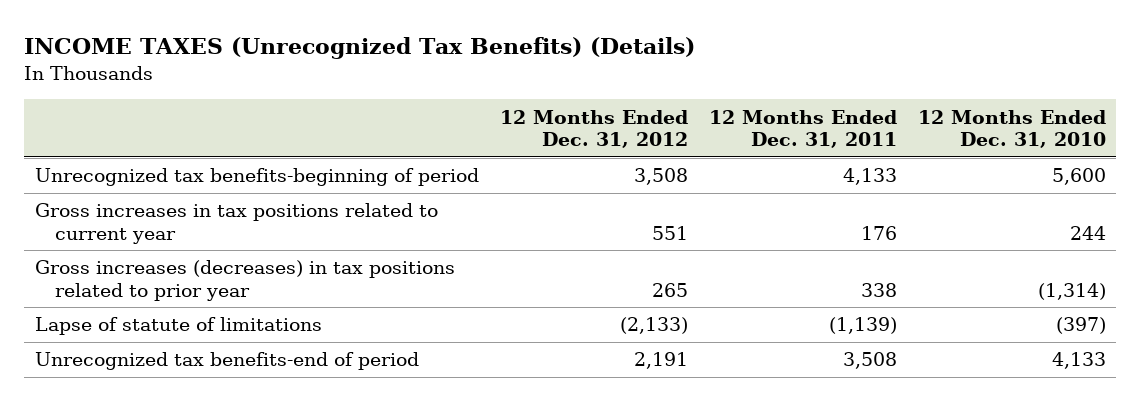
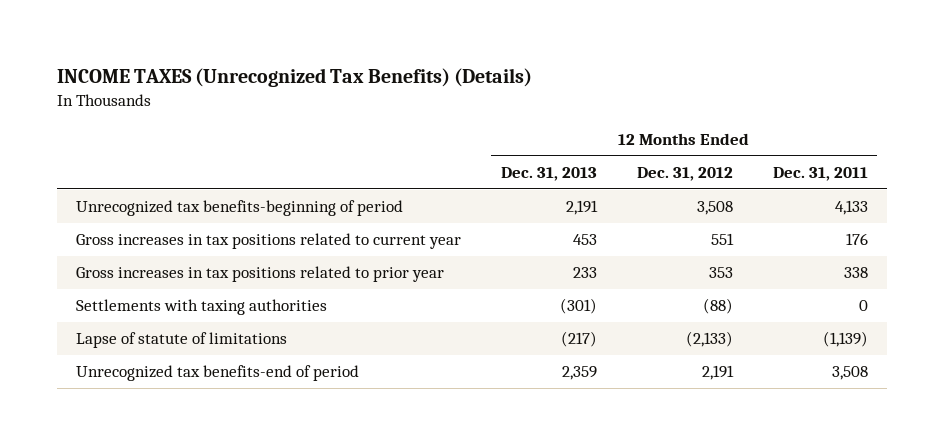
- | 12 Months Ended Dec. 31, 2012 | 12 Months Ended Dec. 31, 2011 | 12 Months Ended Dec. 31, 2010
+ | 12 Months Ended Dec. 31, 2013 | 12 Months Ended Dec. 31, 2012 | 12 Months Ended Dec. 31, 2011
- Gross increases (decreases) in tax positions related to prior year | 265 | 338 | (1,314)
+ Gross increases in tax positions related to prior year | 233 | 353 | 338
+ Settlements with taxing authorities | (301) | (88) | 0

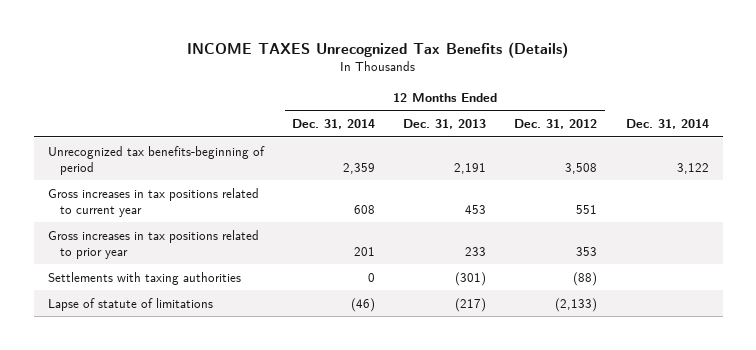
- INCOME TAXES (Unrecognized Tax Benefits) (Details)
+ INCOME TAXES Unrecognized Tax Benefits (Details)
- | 12 Months Ended Dec. 31, 2013 | 12 Months Ended Dec. 31, 2012 | 12 Months Ended Dec. 31, 2011
+ | 12 Months Ended Dec. 31, 2014 | 12 Months Ended Dec. 31, 2013 | 12 Months Ended Dec. 31, 2012 | Dec. 31, 2014
- Unrecognized tax benefits-end of period | 2,359 | 2,191 | 3,508

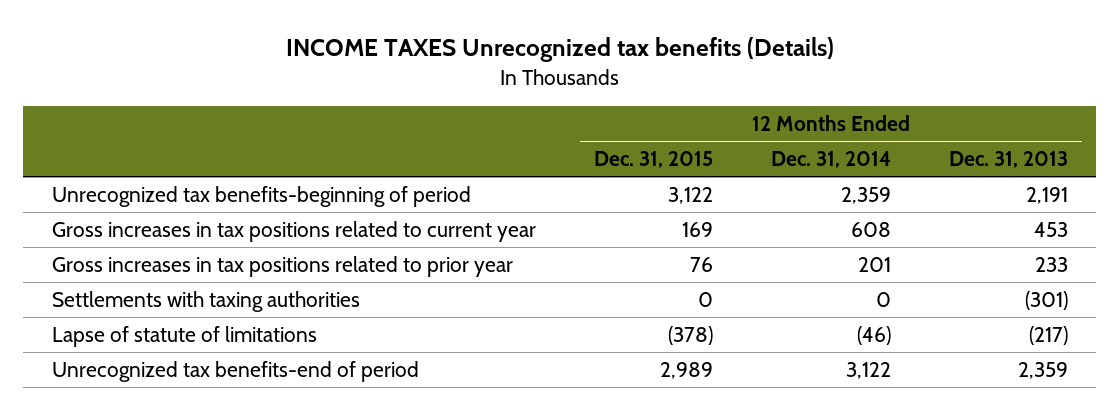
- INCOME TAXES Unrecognized Tax Benefits (Details)
+ INCOME TAXES Unrecognized tax benefits (Details)
- | 12 Months Ended Dec. 31, 2014 | 12 Months Ended Dec. 31, 2013 | 12 Months Ended Dec. 31, 2012 | Dec. 31, 2014
+ | 12 Months Ended Dec. 31, 2015 | 12 Months Ended Dec. 31, 2014 | 12 Months Ended Dec. 31, 2013
+ Unrecognized tax benefits-end of period | 2,989 | 3,122 | 2,359

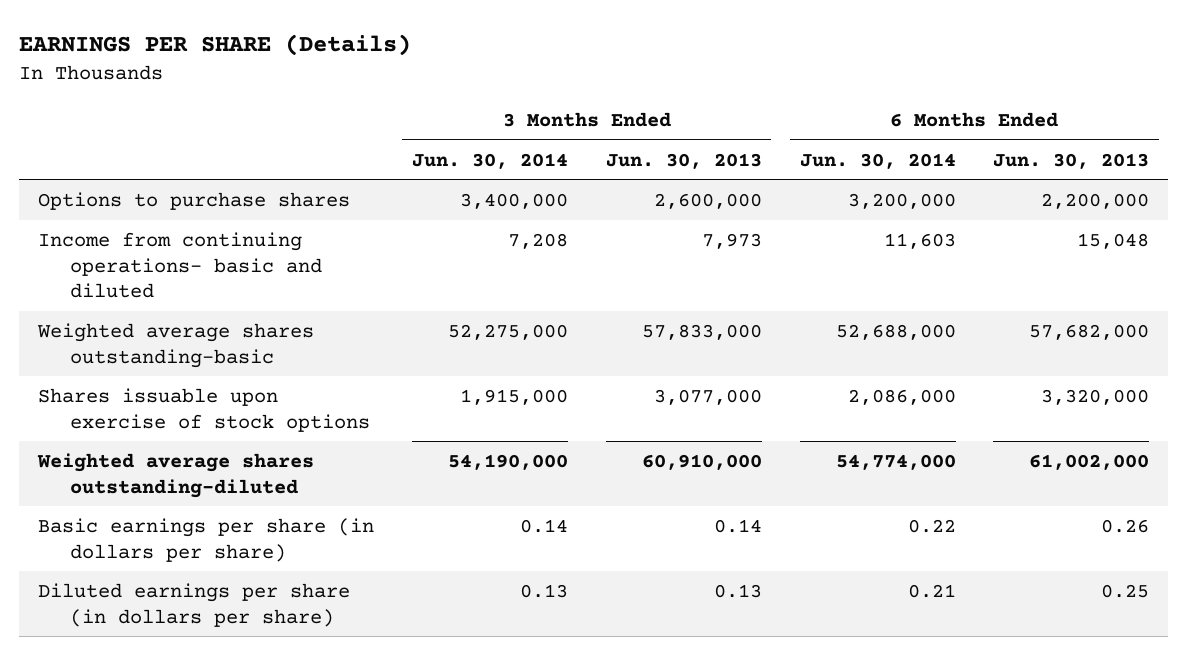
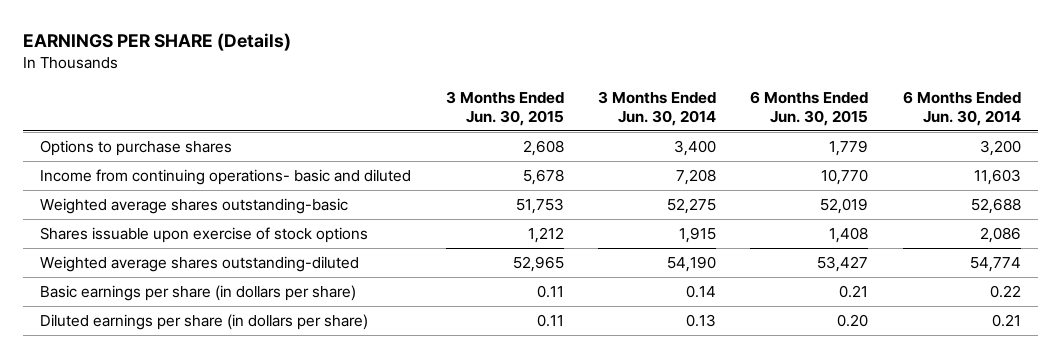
- | 3 Months Ended Jun. 30, 2014 | 3 Months Ended Jun. 30, 2013 | 6 Months Ended Jun. 30, 2014 | 6 Months Ended Jun. 30, 2013
+ | 3 Months Ended Jun. 30, 2015 | 3 Months Ended Jun. 30, 2014 | 6 Months Ended Jun. 30, 2015 | 6 Months Ended Jun. 30, 2014
- Options to purchase shares | 3,400,000 | 2,600,000 | 3,200,000 | 2,200,000
+ Options to purchase shares | 2,608 | 3,400 | 1,779 | 3,200
- Weighted average shares outstanding-basic | 52,275,000 | 57,833,000 | 52,688,000 | 57,682,000
- Shares issuable upon exercise of stock options | 1,915,000 | 3,077,000 | 2,086,000 | 3,320,000
- Weighted average shares outstanding-diluted | 54,190,000 | 60,910,000 | 54,774,000 | 61,002,000
+ Weighted average shares outstanding-basic | 51,753 | 52,275 | 52,019 | 52,688
+ Shares issuable upon exercise of stock options | 1,212 | 1,915 | 1,408 | 2,086
+ Weighted average shares outstanding-diluted | 52,965 | 54,190 | 53,427 | 54,774

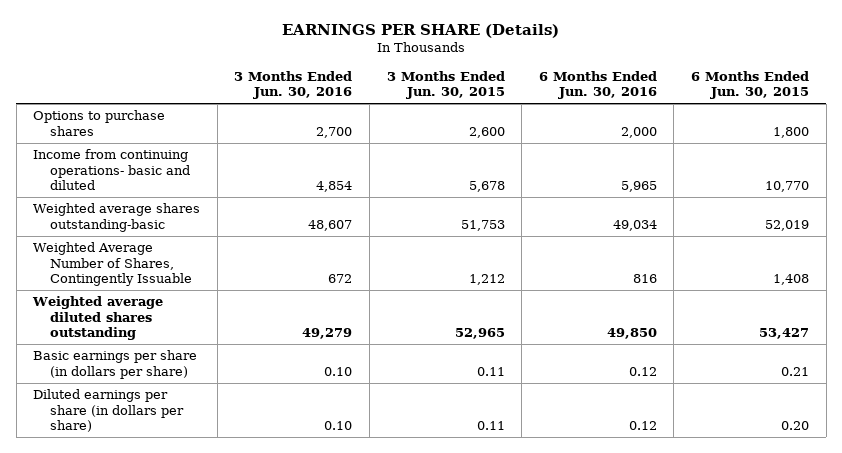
- | 3 Months Ended Jun. 30, 2015 | 3 Months Ended Jun. 30, 2014 | 6 Months Ended Jun. 30, 2015 | 6 Months Ended Jun. 30, 2014
+ | 3 Months Ended Jun. 30, 2016 | 3 Months Ended Jun. 30, 2015 | 6 Months Ended Jun. 30, 2016 | 6 Months Ended Jun. 30, 2015
- Options to purchase shares | 2,608 | 3,400 | 1,779 | 3,200
+ Options to purchase shares | 2,700 | 2,600 | 2,000 | 1,800
- Shares issuable upon exercise of stock options | 1,212 | 1,915 | 1,408 | 2,086
- Weighted average shares outstanding-diluted | 52,965 | 54,190 | 53,427 | 54,774
+ Weighted Average Number of Shares, Contingently Issuable | 672 | 1,212 | 816 | 1,408
+ Weighted average diluted shares outstanding | 49,279 | 52,965 | 49,850 | 53,427

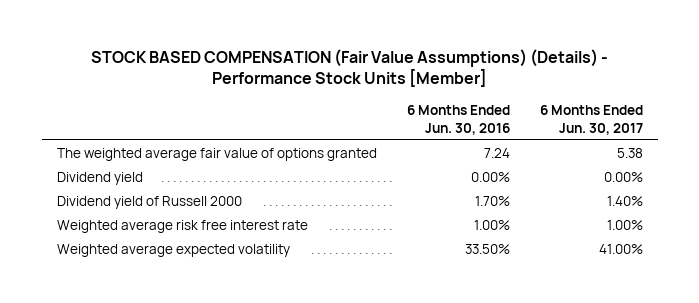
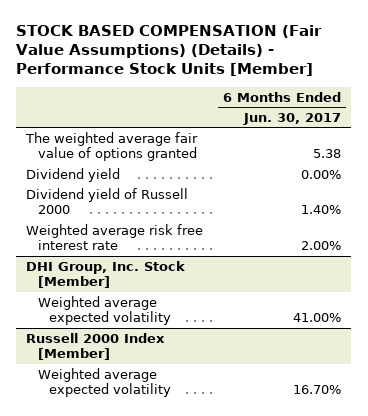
- | 6 Months Ended Jun. 30, 2016 | 6 Months Ended Jun. 30, 2017
+ | 6 Months Ended Jun. 30, 2017
- Weighted average risk free interest rate | 1.00% | 1.00%
+ Weighted average risk free interest rate | 2.00%
+ DHI Group, Inc. Stock [Member]
+ Russell 2000 Index [Member]
+ Weighted average expected volatility | 16.70%

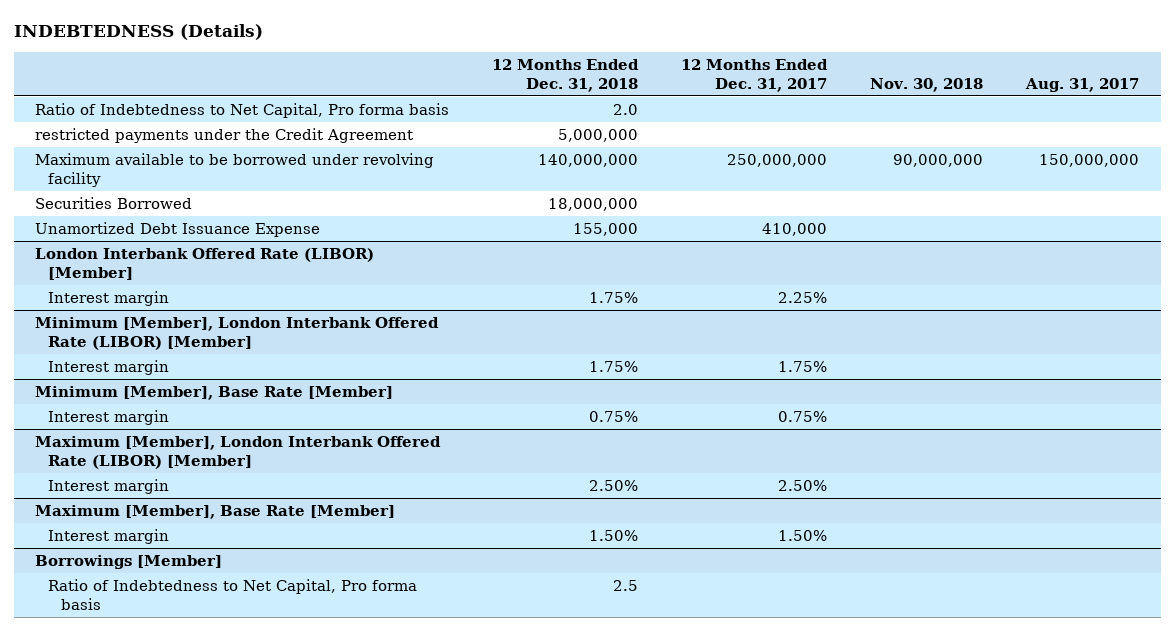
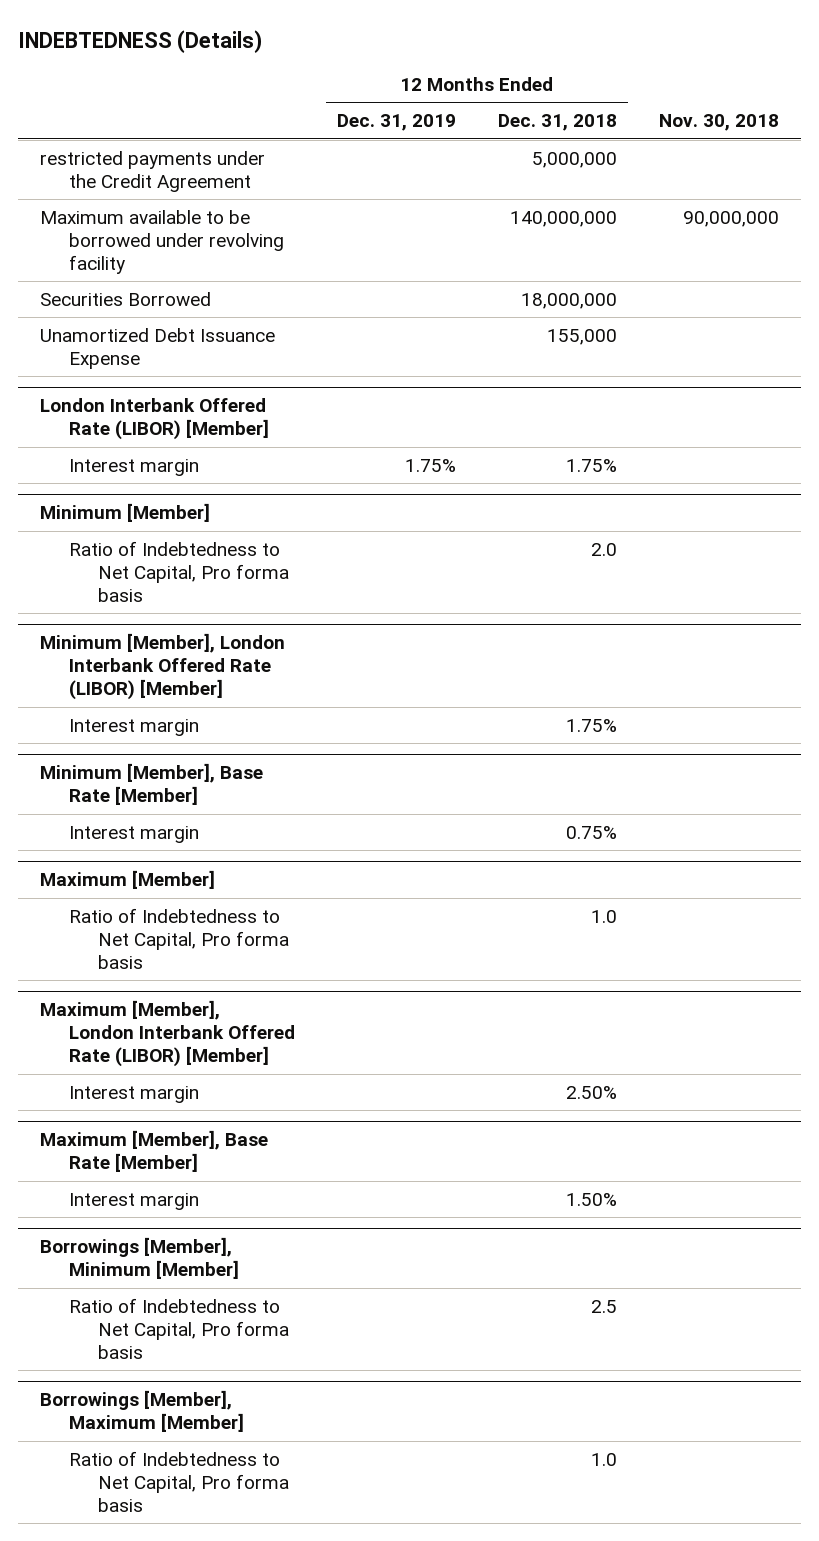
- | 12 Months Ended Dec. 31, 2018 | 12 Months Ended Dec. 31, 2017 | Nov. 30, 2018 | Aug. 31, 2017
+ | 12 Months Ended Dec. 31, 2019 | 12 Months Ended Dec. 31, 2018 | Nov. 30, 2018
- Ratio of Indebtedness to Net Capital, Pro forma basis | 2.0 | | |
+ Minimum [Member]
+ Ratio of Indebtedness to Net Capital, Pro forma basis | | 2.0 |
+ Maximum [Member]
+ Ratio of Indebtedness to Net Capital, Pro forma basis | | 1.0 |
- Borrowings [Member]
+ Borrowings [Member], Minimum [Member]
+ Borrowings [Member], Maximum [Member]
+ Ratio of Indebtedness to Net Capital, Pro forma basis | | 1.0 |

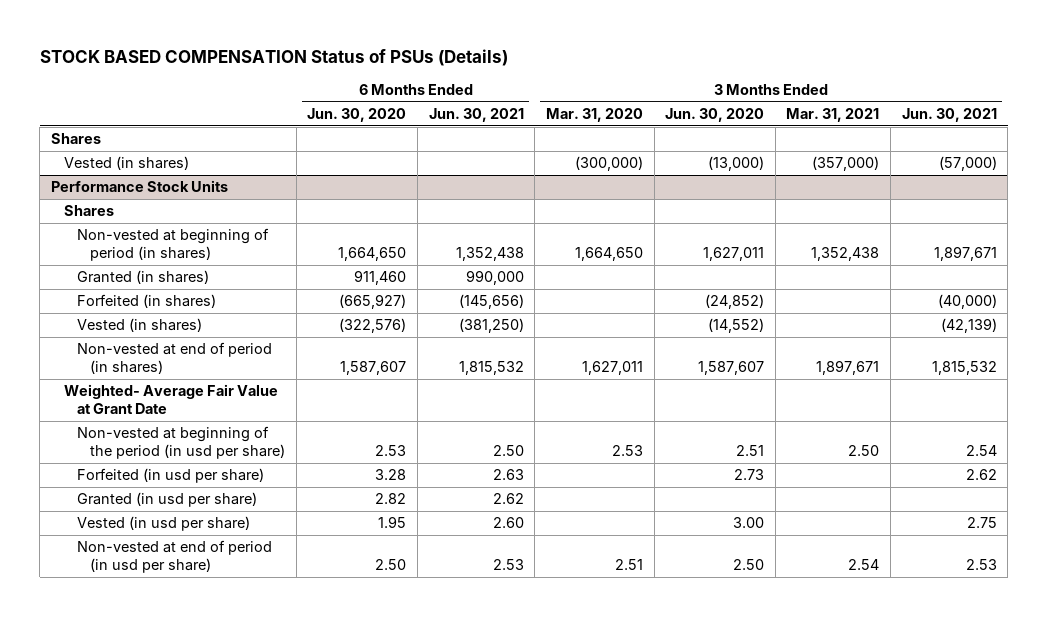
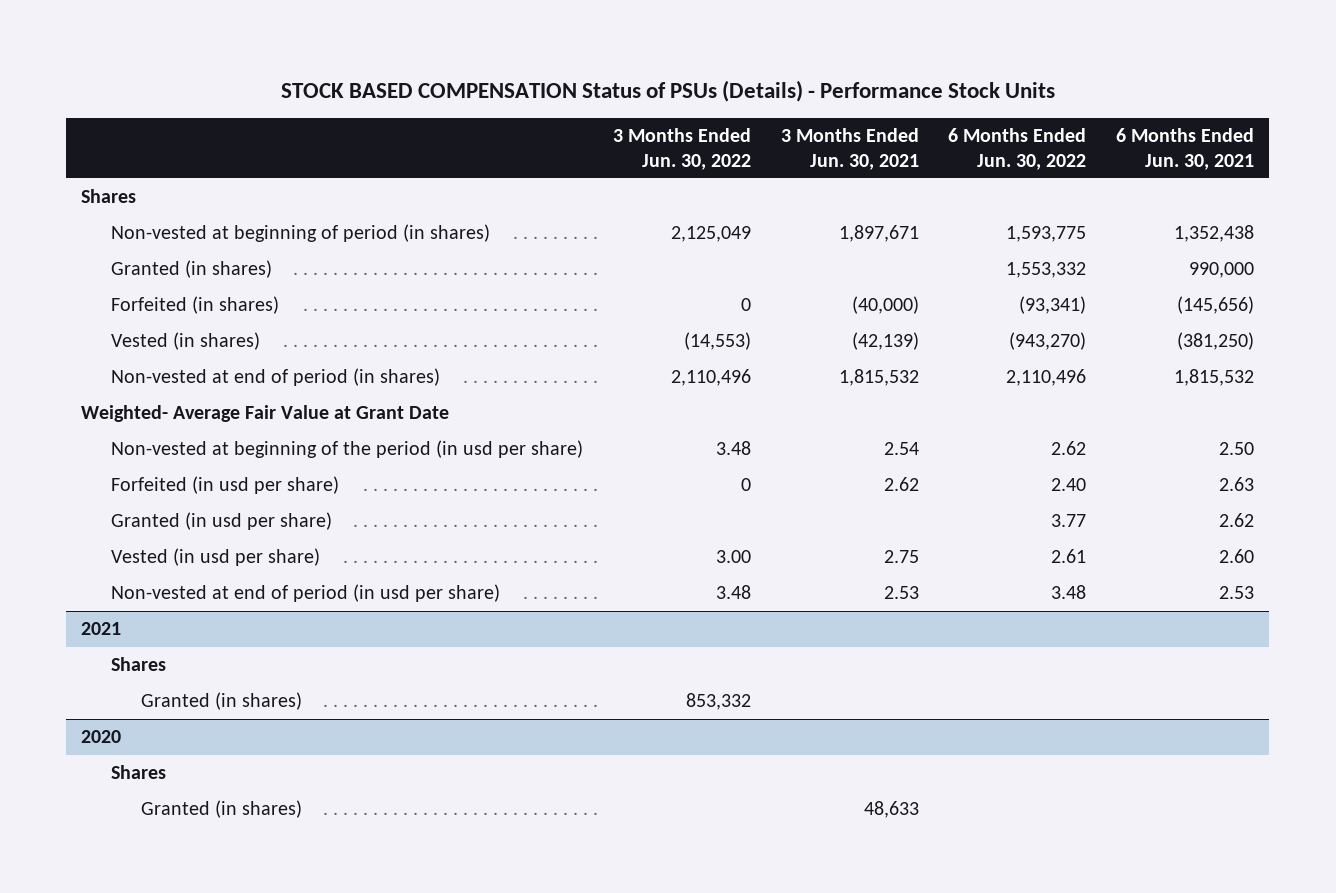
- STOCK BASED COMPENSATION Status of PSUs (Details)
+ STOCK BASED COMPENSATION Status of PSUs (Details) - Performance Stock Units
- | 6 Months Ended Jun. 30, 2020 | 6 Months Ended Jun. 30, 2021 | 3 Months Ended Mar. 31, 2020 | 3 Months Ended Jun. 30, 2020 | 3 Months Ended Mar. 31, 2021 | 3 Months Ended Jun. 30, 2021
+ | 3 Months Ended Jun. 30, 2022 | 3 Months Ended Jun. 30, 2021 | 6 Months Ended Jun. 30, 2022 | 6 Months Ended Jun. 30, 2021
- Vested (in shares) | | | (300,000) | (13,000) | (357,000) | (57,000)
- Performance Stock Units
- Shares
+ 2021
+ Shares
+ Granted (in shares) | 853,332 | | |
+ 2020
+ Shares
+ Granted (in shares) | | 48,633 | |

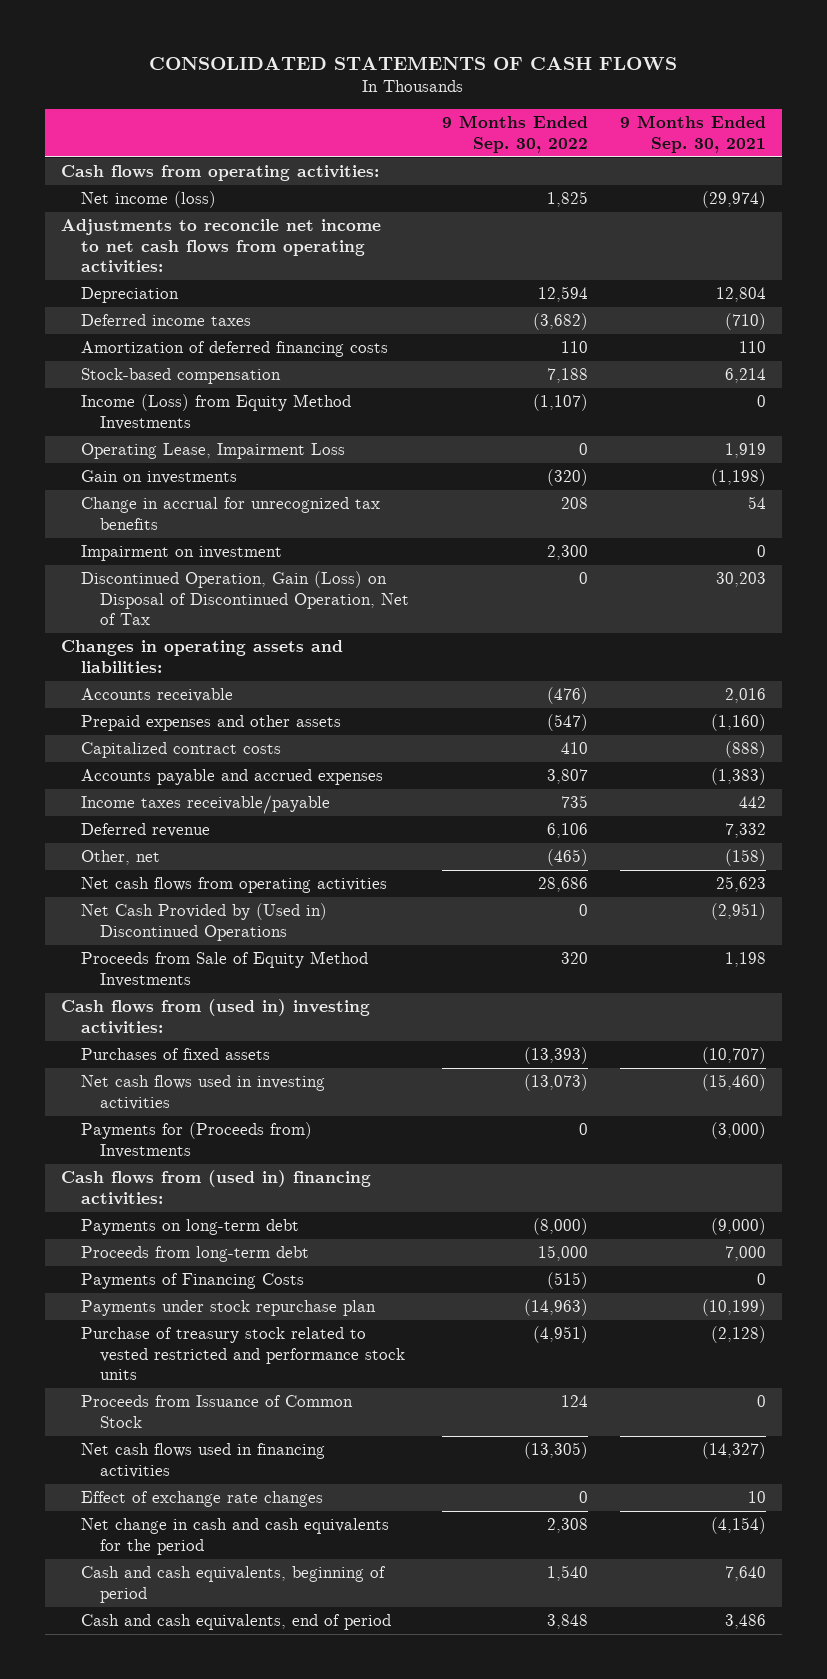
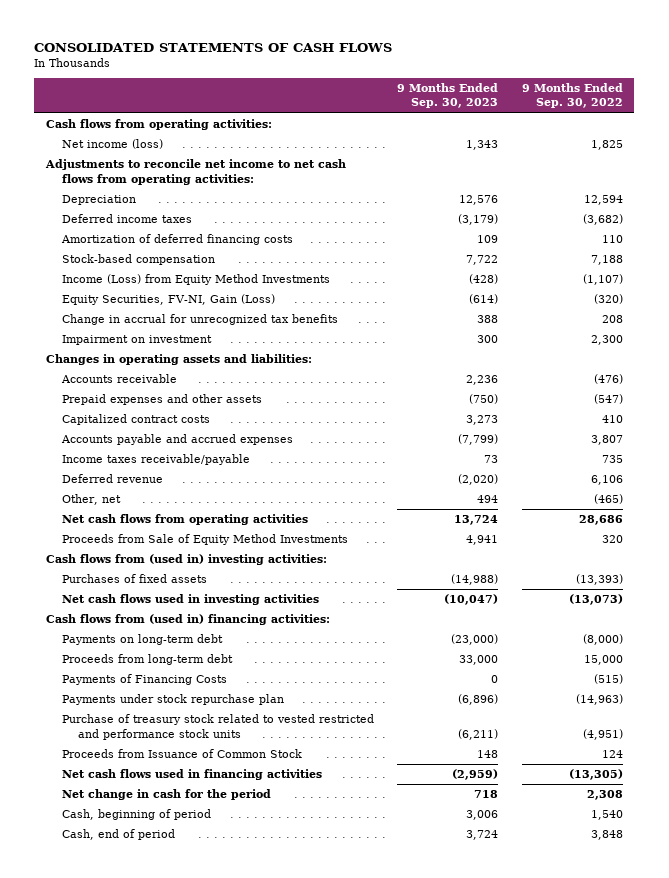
- | 9 Months Ended Sep. 30, 2022 | 9 Months Ended Sep. 30, 2021
+ | 9 Months Ended Sep. 30, 2023 | 9 Months Ended Sep. 30, 2022
- Operating Lease, Impairment Loss | 0 | 1,919
- Gain on investments | (320) | (1,198)
+ Equity Securities, FV-NI, Gain (Loss) | (614) | (320)
- Discontinued Operation, Gain (Loss) on Disposal of Discontinued Operation, Net of Tax | 0 | 30,203
- Net Cash Provided by (Used in) Discontinued Operations | 0 | (2,951)
- Payments for (Proceeds from) Investments | 0 | (3,000)
- Effect of exchange rate changes | 0 | 10
- Net change in cash and cash equivalents for the period | 2,308 | (4,154)
- Cash and cash equivalents, beginning of period | 1,540 | 7,640
- Cash and cash equivalents, end of period | 3,848 | 3,486
+ Net change in cash for the period | 718 | 2,308
+ Cash, beginning of period | 3,006 | 1,540
+ Cash, end of period | 3,724 | 3,848

